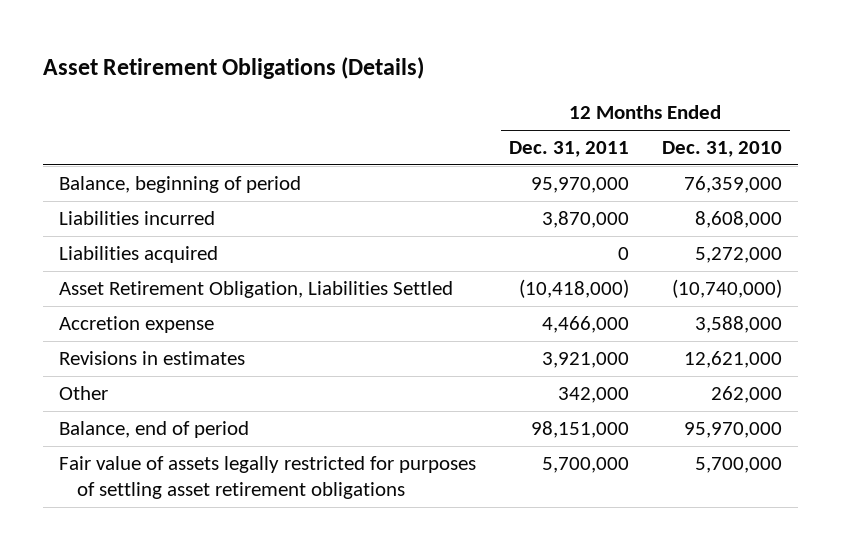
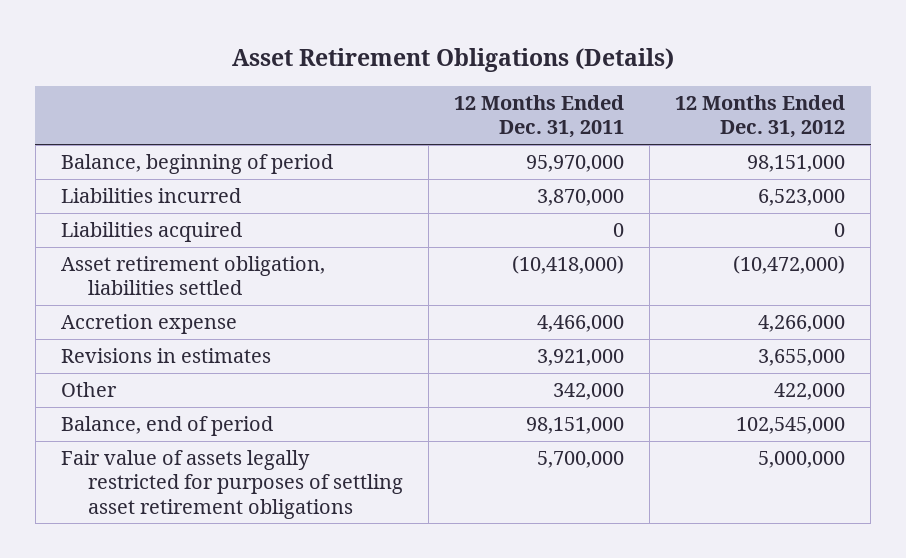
- | 12 Months Ended Dec. 31, 2011 | 12 Months Ended Dec. 31, 2010
+ | 12 Months Ended Dec. 31, 2011 | 12 Months Ended Dec. 31, 2012
- Asset Retirement Obligation, Liabilities Settled | (10,418,000) | (10,740,000)
+ Asset retirement obligation, liabilities settled | (10,418,000) | (10,472,000)

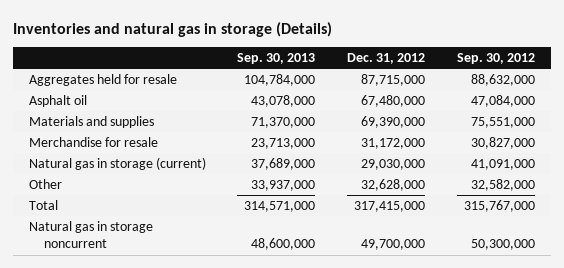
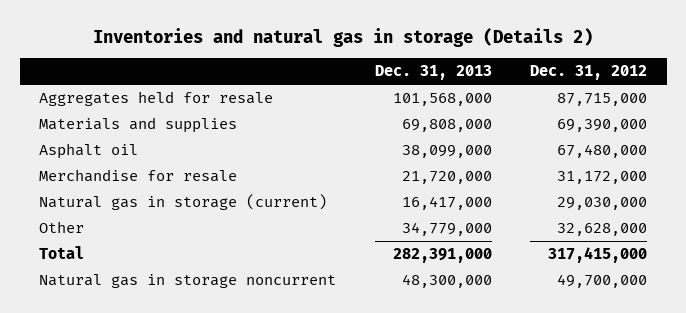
- Inventories and natural gas in storage (Details)
+ Inventories and natural gas in storage (Details 2)
- | Sep. 30, 2013 | Dec. 31, 2012 | Sep. 30, 2012
+ | Dec. 31, 2013 | Dec. 31, 2012
moved down: Asphalt oil | 38,099,000 | 67,480,000

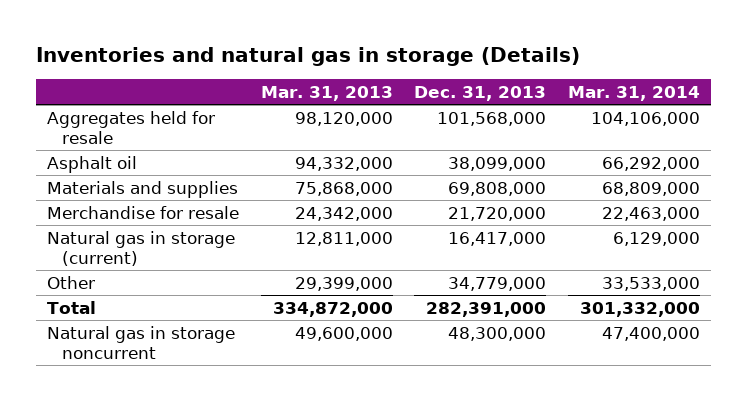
- Inventories and natural gas in storage (Details 2)
+ Inventories and natural gas in storage (Details)
- | Dec. 31, 2013 | Dec. 31, 2012
+ | Mar. 31, 2013 | Dec. 31, 2013 | Mar. 31, 2014
moved down: Materials and supplies | 75,868,000 | 69,808,000 | 68,809,000

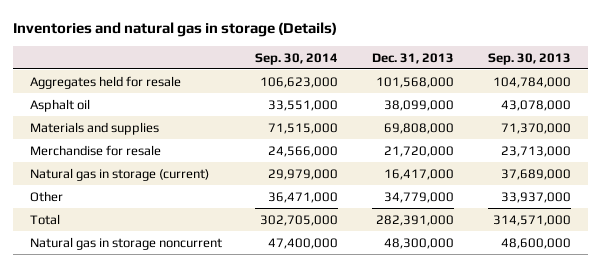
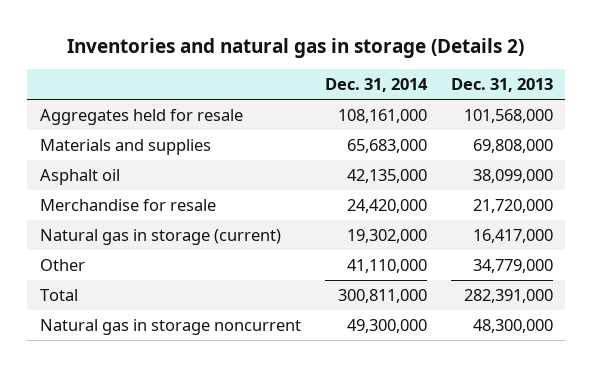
- Inventories and natural gas in storage (Details)
+ Inventories and natural gas in storage (Details 2)
- | Sep. 30, 2014 | Dec. 31, 2013 | Sep. 30, 2013
+ | Dec. 31, 2014 | Dec. 31, 2013
moved down: Asphalt oil | 42,135,000 | 38,099,000

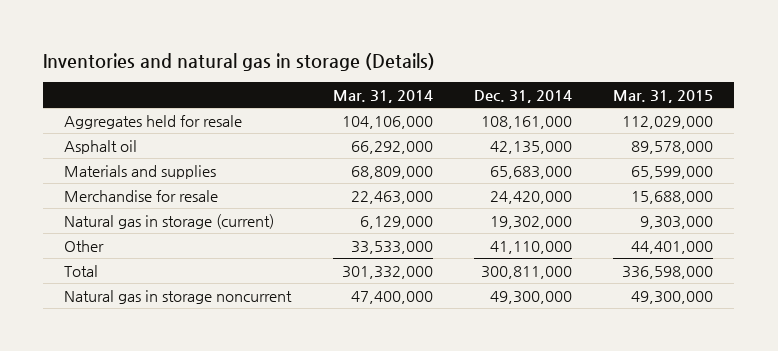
- Inventories and natural gas in storage (Details 2)
+ Inventories and natural gas in storage (Details)
- | Dec. 31, 2014 | Dec. 31, 2013
+ | Mar. 31, 2014 | Dec. 31, 2014 | Mar. 31, 2015
moved down: Materials and supplies | 68,809,000 | 65,683,000 | 65,599,000

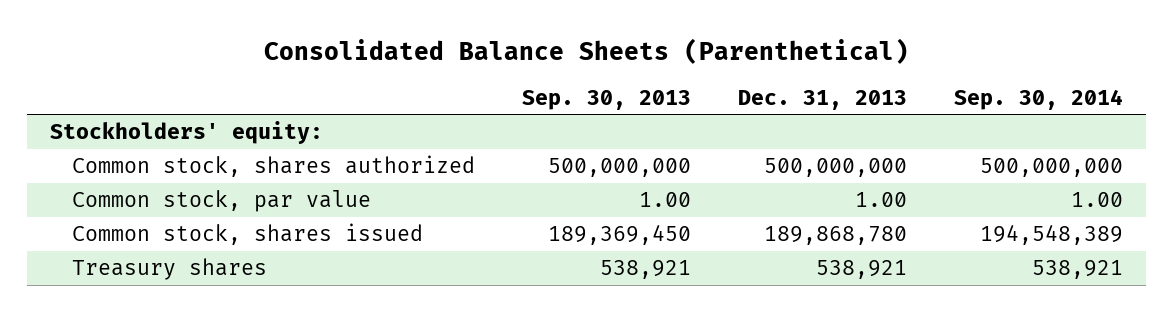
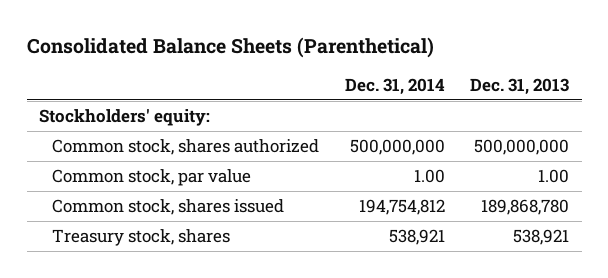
- | Sep. 30, 2013 | Dec. 31, 2013 | Sep. 30, 2014
+ | Dec. 31, 2014 | Dec. 31, 2013
- Treasury shares | 538,921 | 538,921 | 538,921
+ Treasury stock, shares | 538,921 | 538,921

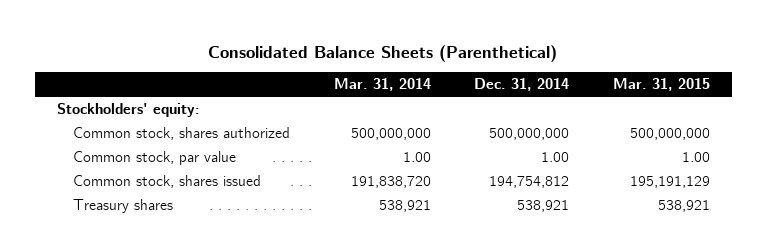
- | Dec. 31, 2014 | Dec. 31, 2013
+ | Mar. 31, 2014 | Dec. 31, 2014 | Mar. 31, 2015
- Treasury stock, shares | 538,921 | 538,921
+ Treasury shares | 538,921 | 538,921 | 538,921

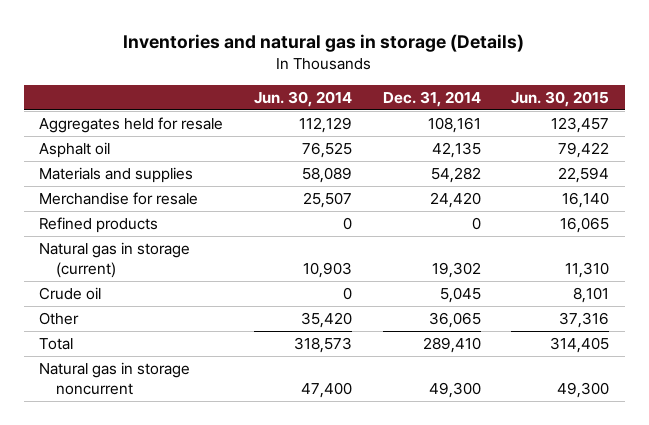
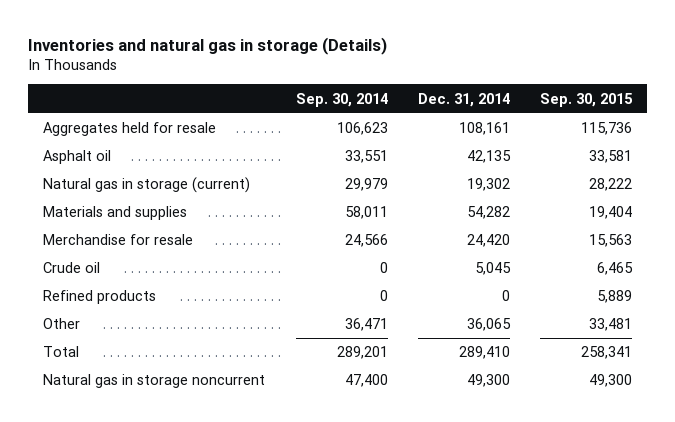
- | Jun. 30, 2014 | Dec. 31, 2014 | Jun. 30, 2015
+ | Sep. 30, 2014 | Dec. 31, 2014 | Sep. 30, 2015
moved up: Natural gas in storage (current) | 29,979 | 19,302 | 28,222
moved down: Refined products | 0 | 0 | 5,889

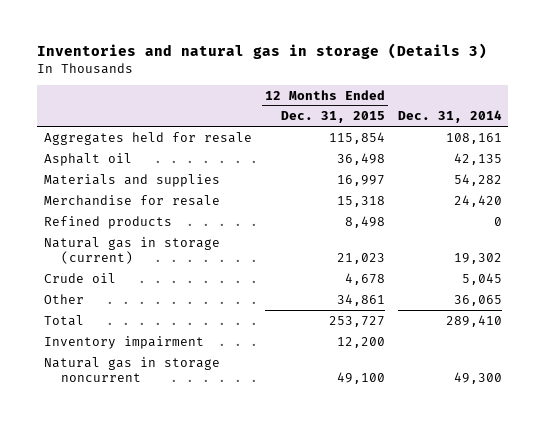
- Inventories and natural gas in storage (Details)
+ Inventories and natural gas in storage (Details 3)
- | Sep. 30, 2014 | Dec. 31, 2014 | Sep. 30, 2015
+ | 12 Months Ended Dec. 31, 2015 | Dec. 31, 2014
moved down: Natural gas in storage (current) | 21,023 | 19,302
moved down: Crude oil | 4,678 | 5,045
+ Inventory impairment | 12,200 |

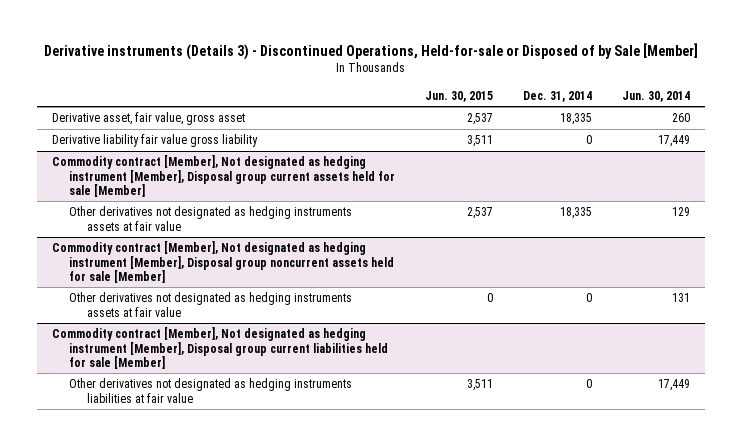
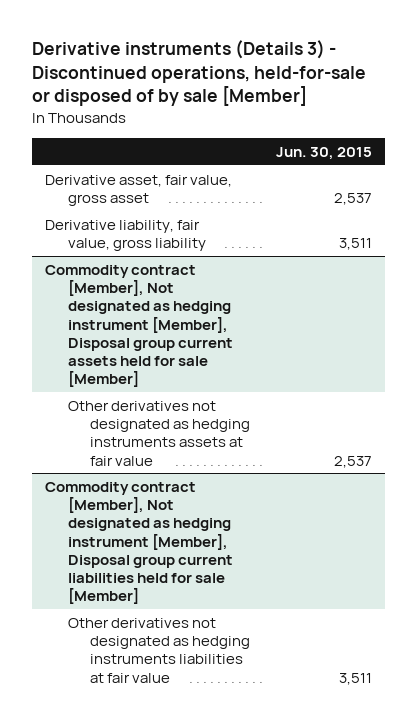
- Derivative instruments (Details 3) - Discontinued Operations, Held-for-sale or Disposed of by Sale [Member]
+ Derivative instruments (Details 3) - Discontinued operations, held-for-sale or disposed of by sale [Member]
- | Jun. 30, 2015 | Dec. 31, 2014 | Jun. 30, 2014
+ | Jun. 30, 2015
- Derivative liability fair value gross liability | 3,511 | 0 | 17,449
+ Derivative liability, fair value, gross liability | 3,511
- Commodity contract [Member], Not designated as hedging instrument [Member], Disposal group noncurrent assets held for sale [Member]
- Other derivatives not designated as hedging instruments assets at fair value | 0 | 0 | 131

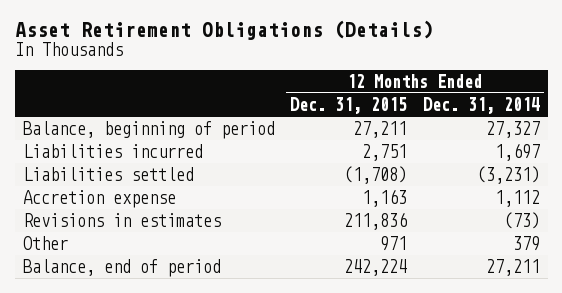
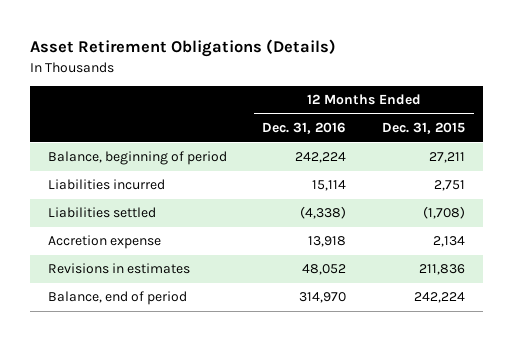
- | 12 Months Ended Dec. 31, 2015 | 12 Months Ended Dec. 31, 2014
+ | 12 Months Ended Dec. 31, 2016 | 12 Months Ended Dec. 31, 2015
- Accretion expense | 1,163 | 1,112
+ Accretion expense | 13,918 | 2,134
- Other | 971 | 379

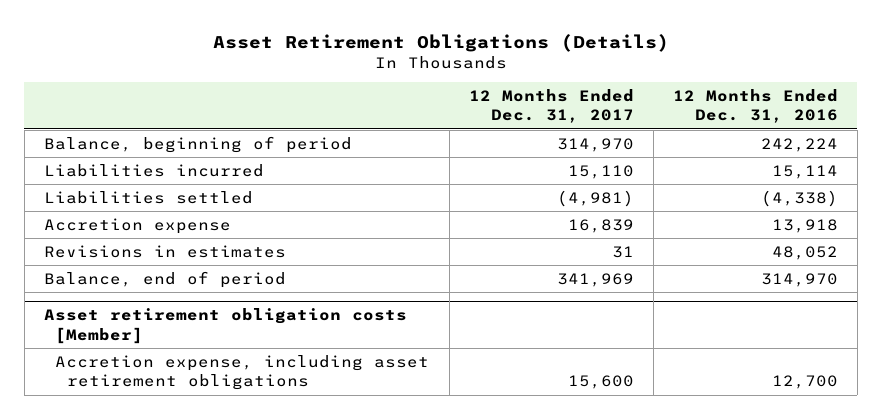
- | 12 Months Ended Dec. 31, 2016 | 12 Months Ended Dec. 31, 2015
+ | 12 Months Ended Dec. 31, 2017 | 12 Months Ended Dec. 31, 2016
+ Asset retirement obligation costs [Member]
+ Accretion expense, including asset retirement obligations | 15,600 | 12,700

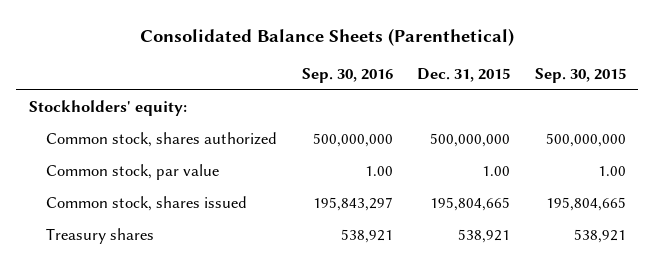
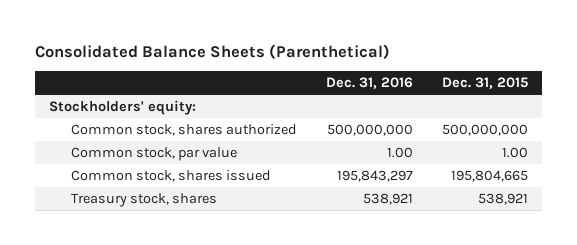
- | Sep. 30, 2016 | Dec. 31, 2015 | Sep. 30, 2015
+ | Dec. 31, 2016 | Dec. 31, 2015
- Treasury shares | 538,921 | 538,921 | 538,921
+ Treasury stock, shares | 538,921 | 538,921

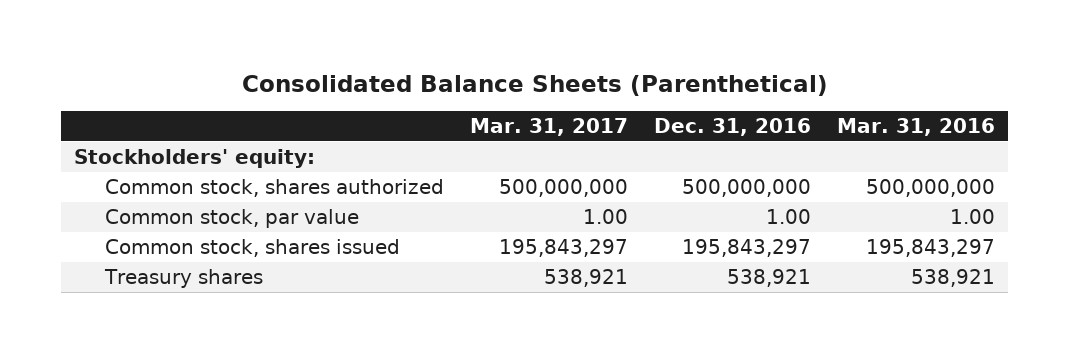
- | Dec. 31, 2016 | Dec. 31, 2015
+ | Mar. 31, 2017 | Dec. 31, 2016 | Mar. 31, 2016
- Treasury stock, shares | 538,921 | 538,921
+ Treasury shares | 538,921 | 538,921 | 538,921

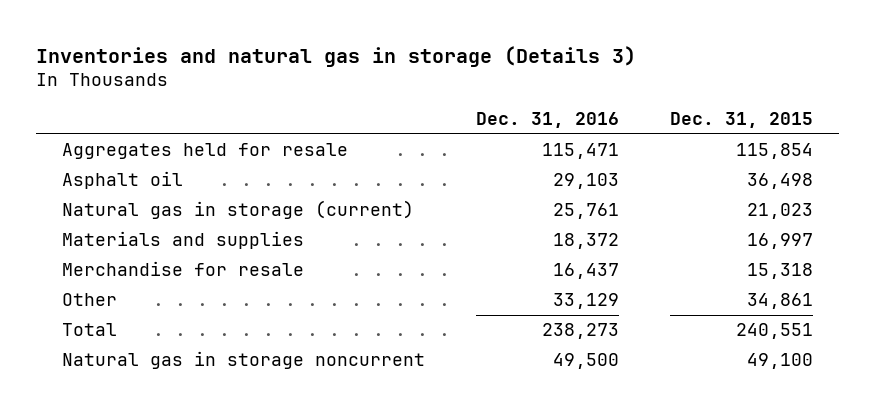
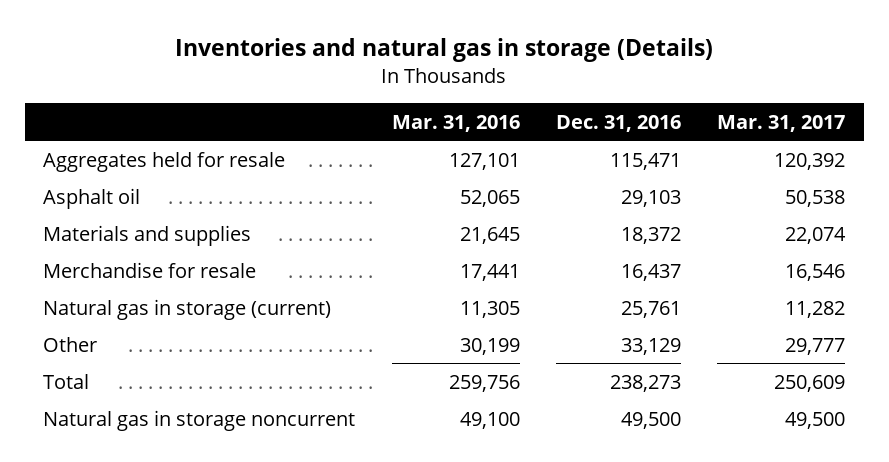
- Inventories and natural gas in storage (Details 3)
+ Inventories and natural gas in storage (Details)
- | Dec. 31, 2016 | Dec. 31, 2015
+ | Mar. 31, 2016 | Dec. 31, 2016 | Mar. 31, 2017
moved down: Natural gas in storage (current) | 11,305 | 25,761 | 11,282

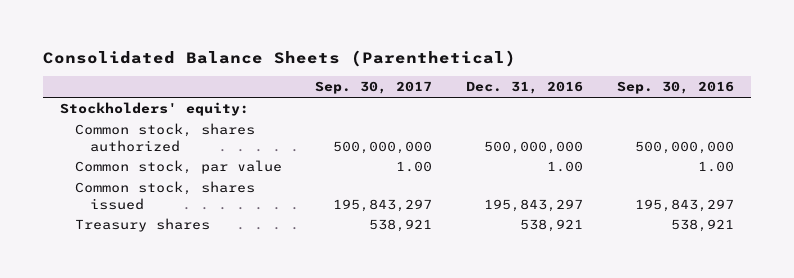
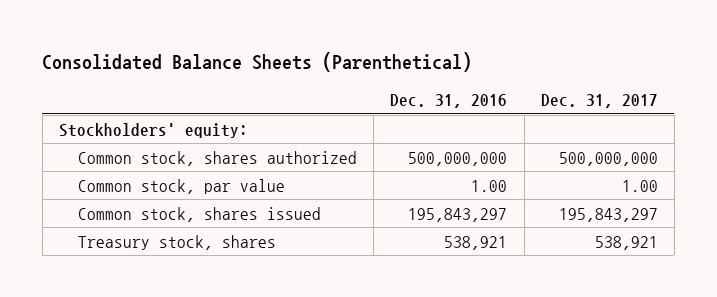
- | Sep. 30, 2017 | Dec. 31, 2016 | Sep. 30, 2016
+ | Dec. 31, 2016 | Dec. 31, 2017
- Treasury shares | 538,921 | 538,921 | 538,921
+ Treasury stock, shares | 538,921 | 538,921

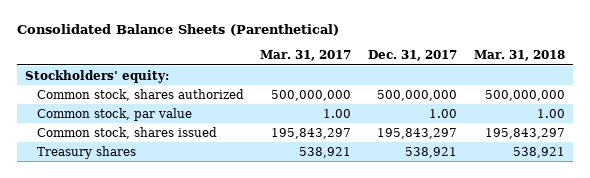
- | Dec. 31, 2016 | Dec. 31, 2017
+ | Mar. 31, 2017 | Dec. 31, 2017 | Mar. 31, 2018
- Treasury stock, shares | 538,921 | 538,921
+ Treasury shares | 538,921 | 538,921 | 538,921

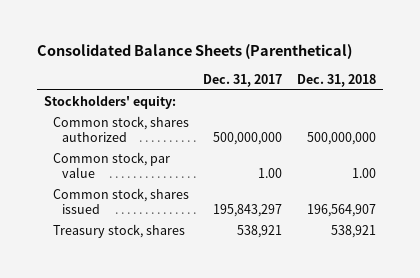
- | Mar. 31, 2017 | Dec. 31, 2017 | Mar. 31, 2018
+ | Dec. 31, 2017 | Dec. 31, 2018
- Treasury shares | 538,921 | 538,921 | 538,921
+ Treasury stock, shares | 538,921 | 538,921

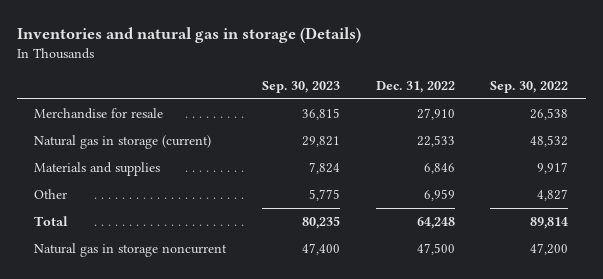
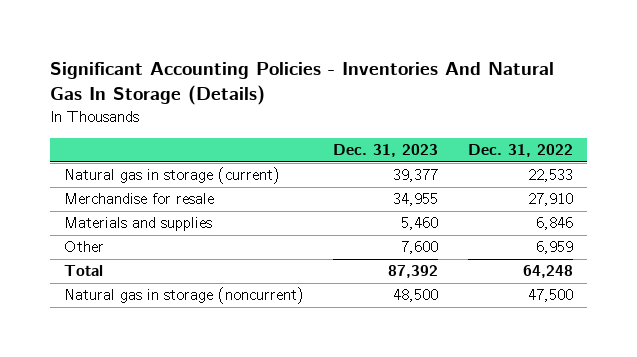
- Inventories and natural gas in storage (Details)
+ Significant Accounting Policies - Inventories And Natural Gas In Storage (Details)
- | Sep. 30, 2023 | Dec. 31, 2022 | Sep. 30, 2022
+ | Dec. 31, 2023 | Dec. 31, 2022
moved down: Merchandise for resale | 34,955 | 27,910
- Natural gas in storage noncurrent | 47,400 | 47,500 | 47,200
+ Natural gas in storage (noncurrent) | 48,500 | 47,500

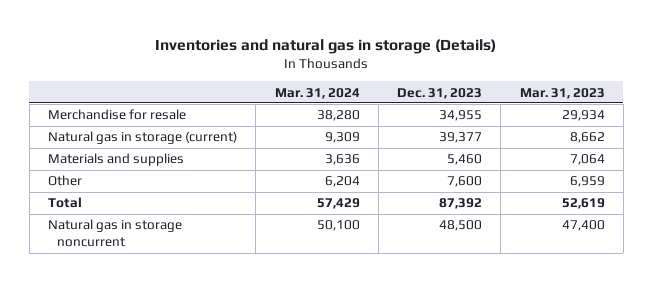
- Significant Accounting Policies - Inventories And Natural Gas In Storage (Details)
+ Inventories and natural gas in storage (Details)
- | Dec. 31, 2023 | Dec. 31, 2022
+ | Mar. 31, 2024 | Dec. 31, 2023 | Mar. 31, 2023
moved down: Natural gas in storage (current) | 9,309 | 39,377 | 8,662
- Natural gas in storage (noncurrent) | 48,500 | 47,500
+ Natural gas in storage noncurrent | 50,100 | 48,500 | 47,400

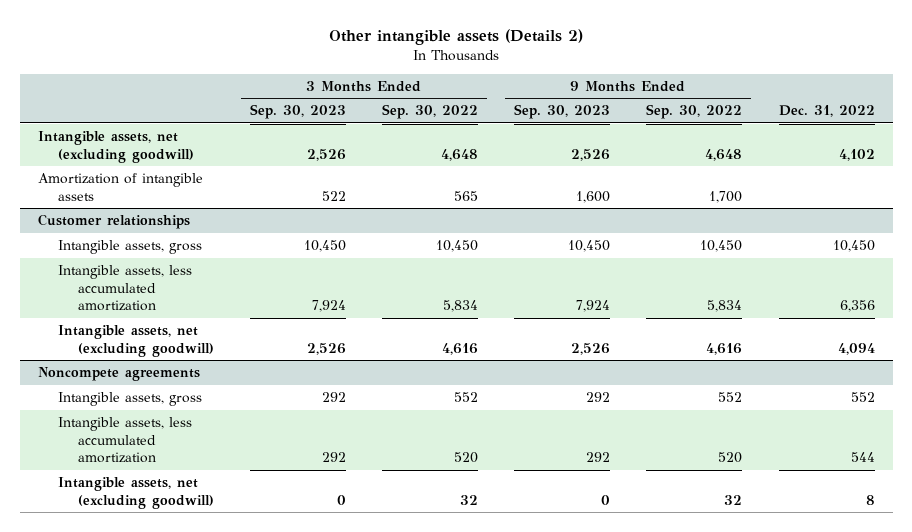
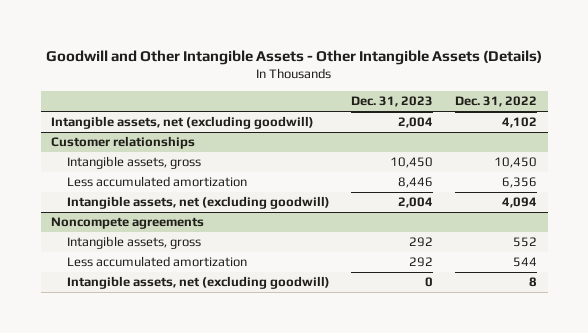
- Other intangible assets (Details 2)
+ Goodwill and Other Intangible Assets - Other Intangible Assets (Details)
- | 3 Months Ended Sep. 30, 2023 | 3 Months Ended Sep. 30, 2022 | 9 Months Ended Sep. 30, 2023 | 9 Months Ended Sep. 30, 2022 | Dec. 31, 2022
+ | Dec. 31, 2023 | Dec. 31, 2022
- Amortization of intangible assets | 522 | 565 | 1,600 | 1,700 |
@ Customer relationships
- Intangible assets, less accumulated amortization | 7,924 | 5,834 | 7,924 | 5,834 | 6,356
+ Less accumulated amortization | 8,446 | 6,356
@ Noncompete agreements
- Intangible assets, less accumulated amortization | 292 | 520 | 292 | 520 | 544
+ Less accumulated amortization | 292 | 544

